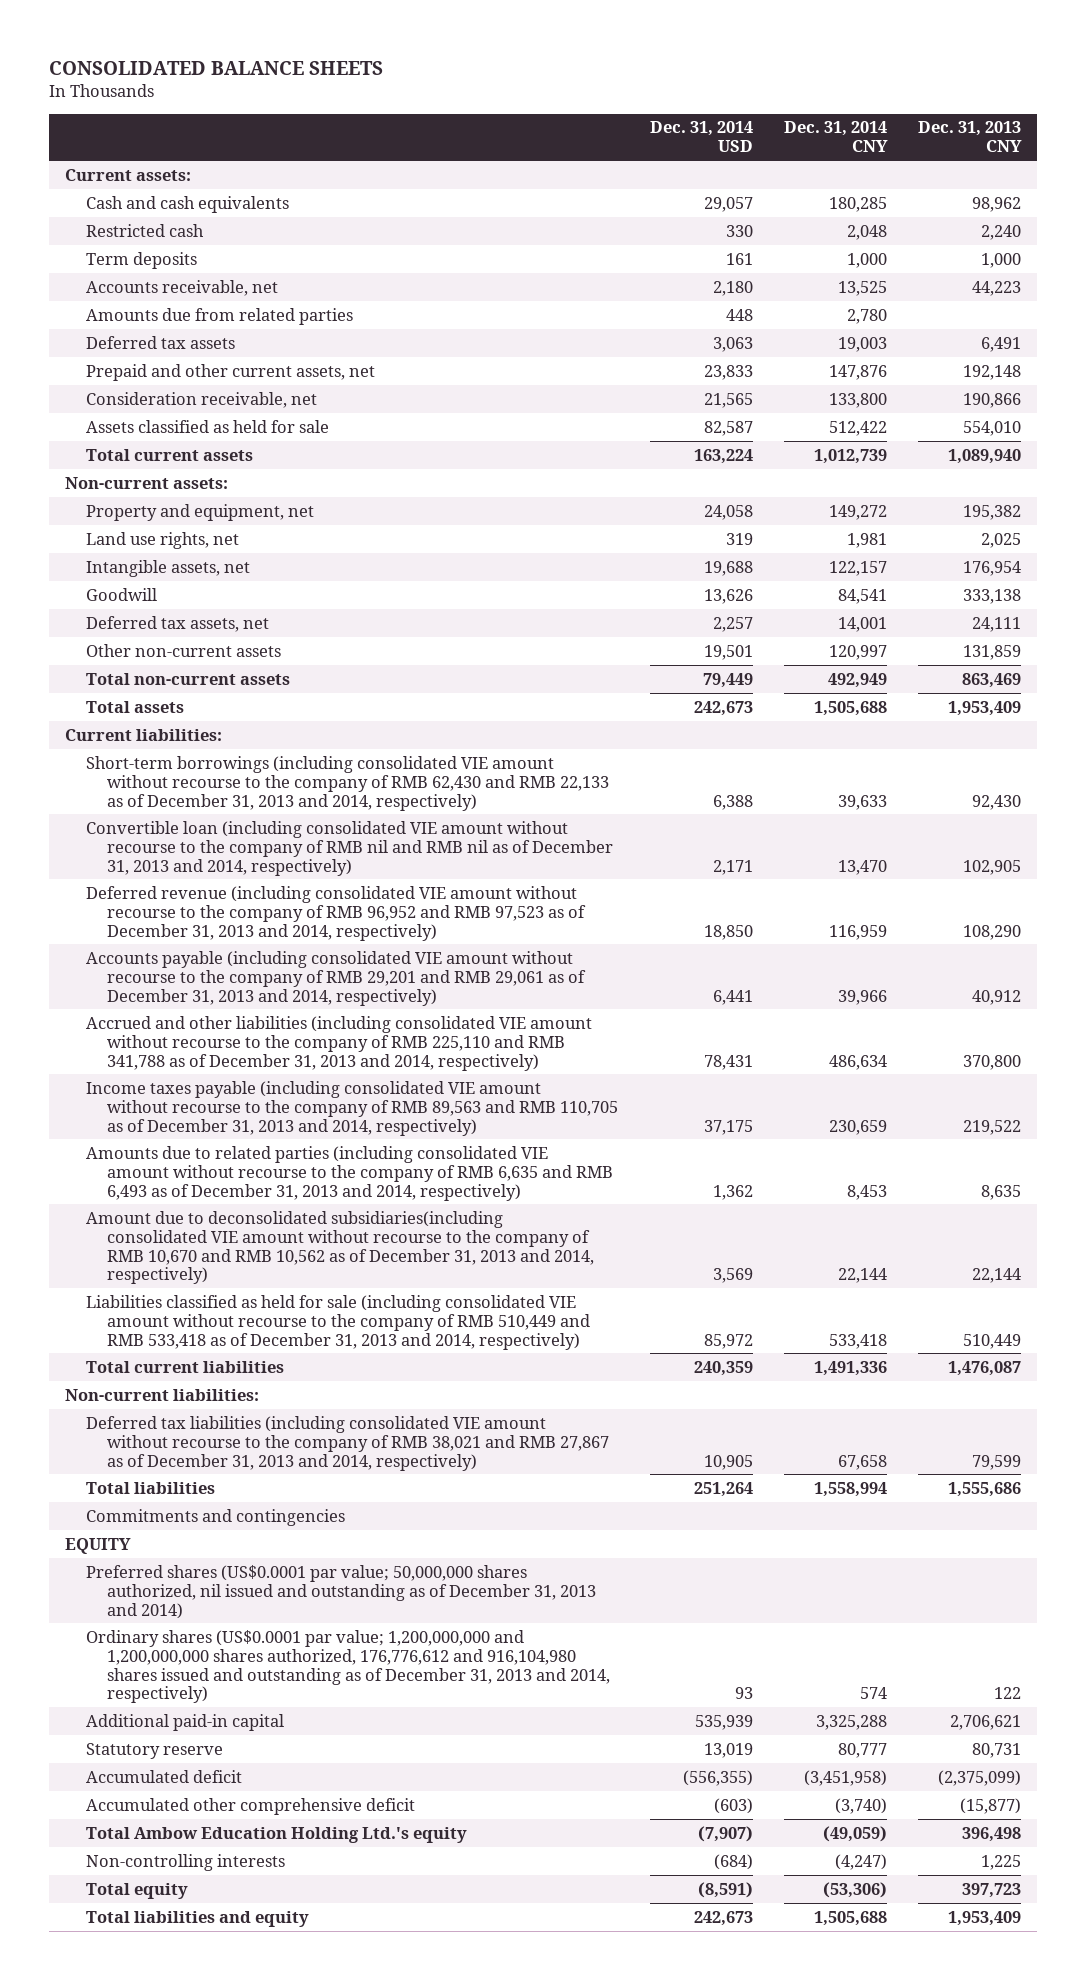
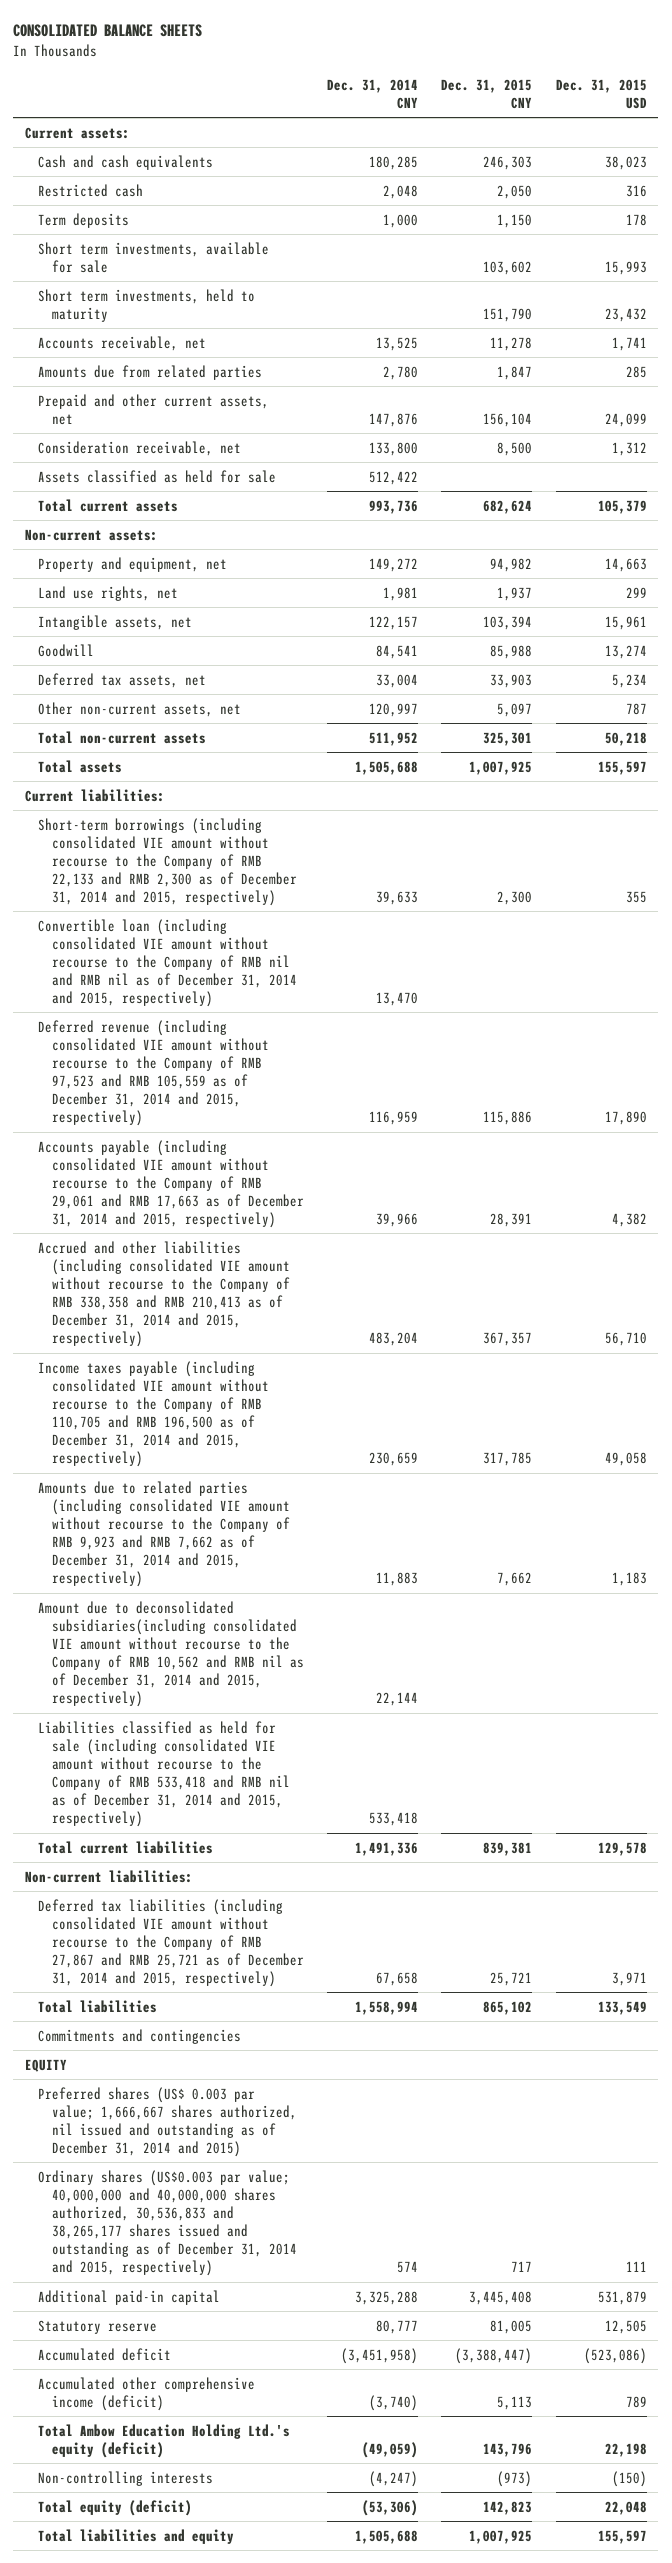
- | Dec. 31, 2014 USD | Dec. 31, 2014 CNY | Dec. 31, 2013 CNY
+ | Dec. 31, 2014 CNY | Dec. 31, 2015 CNY | Dec. 31, 2015 USD
+ Short term investments, available for sale | | 103,602 | 15,993
+ Short term investments, held to maturity | | 151,790 | 23,432
- Deferred tax assets | 3,063 | 19,003 | 6,491
- Total current assets | 163,224 | 1,012,739 | 1,089,940
+ Total current assets | 993,736 | 682,624 | 105,379
- Deferred tax assets, net | 2,257 | 14,001 | 24,111
- Other non-current assets | 19,501 | 120,997 | 131,859
- Total non-current assets | 79,449 | 492,949 | 863,469
+ Deferred tax assets, net | 33,004 | 33,903 | 5,234
+ Other non-current assets, net | 120,997 | 5,097 | 787
+ Total non-current assets | 511,952 | 325,301 | 50,218
- Short-term borrowings (including consolidated VIE amount without recourse to the company of RMB 62,430 and RMB 22,133 as of December 31, 2013 and 2014, respectively) | 6,388 | 39,633 | 92,430
- Convertible loan (including consolidated VIE amount without recourse to the company of RMB nil and RMB nil as of December 31, 2013 and 2014, respectively) | 2,171 | 13,470 | 102,905
- Deferred revenue (including consolidated VIE amount without recourse to the company of RMB 96,952 and RMB 97,523 as of December 31, 2013 and 2014, respectively) | 18,850 | 116,959 | 108,290
- Accounts payable (including consolidated VIE amount without recourse to the company of RMB 29,201 and RMB 29,061 as of December 31, 2013 and 2014, respectively) | 6,441 | 39,966 | 40,912
- Accrued and other liabilities (including consolidated VIE amount without recourse to the company of RMB 225,110 and RMB 341,788 as of December 31, 2013 and 2014, respectively) | 78,431 | 486,634 | 370,800
- Income taxes payable (including consolidated VIE amount without recourse to the company of RMB 89,563 and RMB 110,705 as of December 31, 2013 and 2014, respectively) | 37,175 | 230,659 | 219,522
- Amounts due to related parties (including consolidated VIE amount without recourse to the company of RMB 6,635 and RMB 6,493 as of December 31, 2013 and 2014, respectively) | 1,362 | 8,453 | 8,635
- Amount due to deconsolidated subsidiaries(including consolidated VIE amount without recourse to the company of RMB 10,670 and RMB 10,562 as of December 31, 2013 and 2014, respectively) | 3,569 | 22,144 | 22,144
- Liabilities classified as held for sale (including consolidated VIE amount without recourse to the company of RMB 510,449 and RMB 533,418 as of December 31, 2013 and 2014, respectively) | 85,972 | 533,418 | 510,449
+ Short-term borrowings (including consolidated VIE amount without recourse to the Company of RMB 22,133 and RMB 2,300 as of December 31, 2014 and 2015, respectively) | 39,633 | 2,300 | 355
+ Convertible loan (including consolidated VIE amount without recourse to the Company of RMB nil and RMB nil as of December 31, 2014 and 2015, respectively) | 13,470 | |
+ Deferred revenue (including consolidated VIE amount without recourse to the Company of RMB 97,523 and RMB 105,559 as of December 31, 2014 and 2015, respectively) | 116,959 | 115,886 | 17,890
+ Accounts payable (including consolidated VIE amount without recourse to the Company of RMB 29,061 and RMB 17,663 as of December 31, 2014 and 2015, respectively) | 39,966 | 28,391 | 4,382
+ Accrued and other liabilities (including consolidated VIE amount without recourse to the Company of RMB 338,358 and RMB 210,413 as of December 31, 2014 and 2015, respectively) | 483,204 | 367,357 | 56,710
+ Income taxes payable (including consolidated VIE amount without recourse to the Company of RMB 110,705 and RMB 196,500 as of December 31, 2014 and 2015, respectively) | 230,659 | 317,785 | 49,058
+ Amounts due to related parties (including consolidated VIE amount without recourse to the Company of RMB 9,923 and RMB 7,662 as of December 31, 2014 and 2015, respectively) | 11,883 | 7,662 | 1,183
+ Amount due to deconsolidated subsidiaries(including consolidated VIE amount without recourse to the Company of RMB 10,562 and RMB nil as of December 31, 2014 and 2015, respectively) | 22,144 | |
+ Liabilities classified as held for sale (including consolidated VIE amount without recourse to the Company of RMB 533,418 and RMB nil as of December 31, 2014 and 2015, respectively) | 533,418 | |
- Deferred tax liabilities (including consolidated VIE amount without recourse to the company of RMB 38,021 and RMB 27,867 as of December 31, 2013 and 2014, respectively) | 10,905 | 67,658 | 79,599
+ Deferred tax liabilities (including consolidated VIE amount without recourse to the Company of RMB 27,867 and RMB 25,721 as of December 31, 2014 and 2015, respectively) | 67,658 | 25,721 | 3,971
- Preferred shares (US$0.0001 par value; 50,000,000 shares authorized, nil issued and outstanding as of December 31, 2013 and 2014)
- Ordinary shares (US$0.0001 par value; 1,200,000,000 and 1,200,000,000 shares authorized, 176,776,612 and 916,104,980 shares issued and outstanding as of December 31, 2013 and 2014, respectively) | 93 | 574 | 122
+ Preferred shares (US$ 0.003 par value; 1,666,667 shares authorized, nil issued and outstanding as of December 31, 2014 and 2015)
+ Ordinary shares (US$0.003 par value; 40,000,000 and 40,000,000 shares authorized, 30,536,833 and 38,265,177 shares issued and outstanding as of December 31, 2014 and 2015, respectively) | 574 | 717 | 111
- Accumulated other comprehensive deficit | (603) | (3,740) | (15,877)
- Total Ambow Education Holding Ltd.'s equity | (7,907) | (49,059) | 396,498
+ Accumulated other comprehensive income (deficit) | (3,740) | 5,113 | 789
+ Total Ambow Education Holding Ltd.'s equity (deficit) | (49,059) | 143,796 | 22,198
- Total equity | (8,591) | (53,306) | 397,723
+ Total equity (deficit) | (53,306) | 142,823 | 22,048

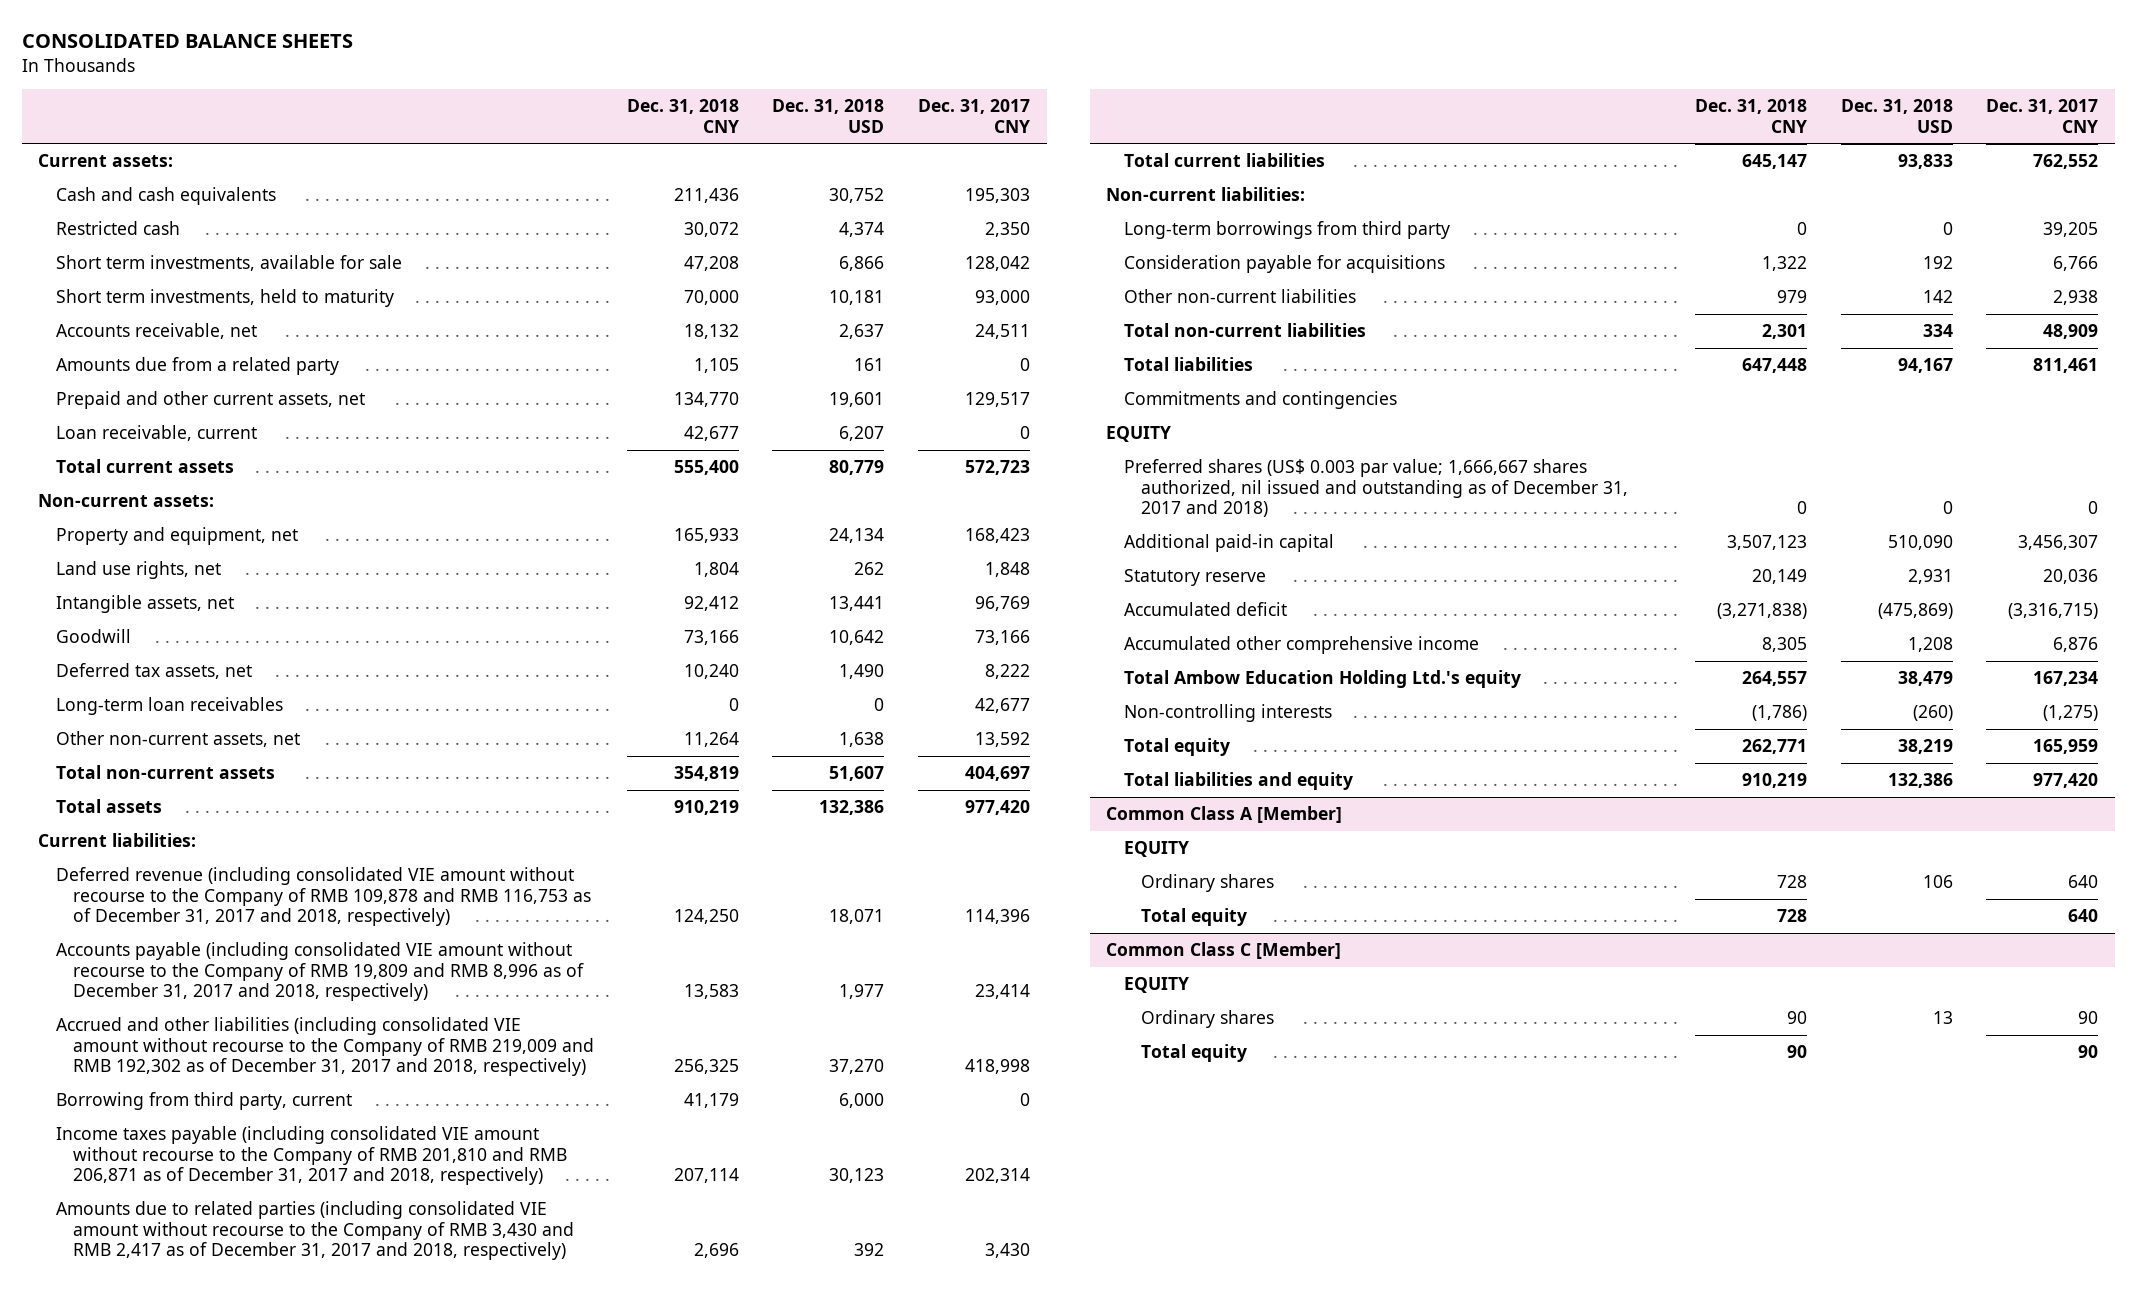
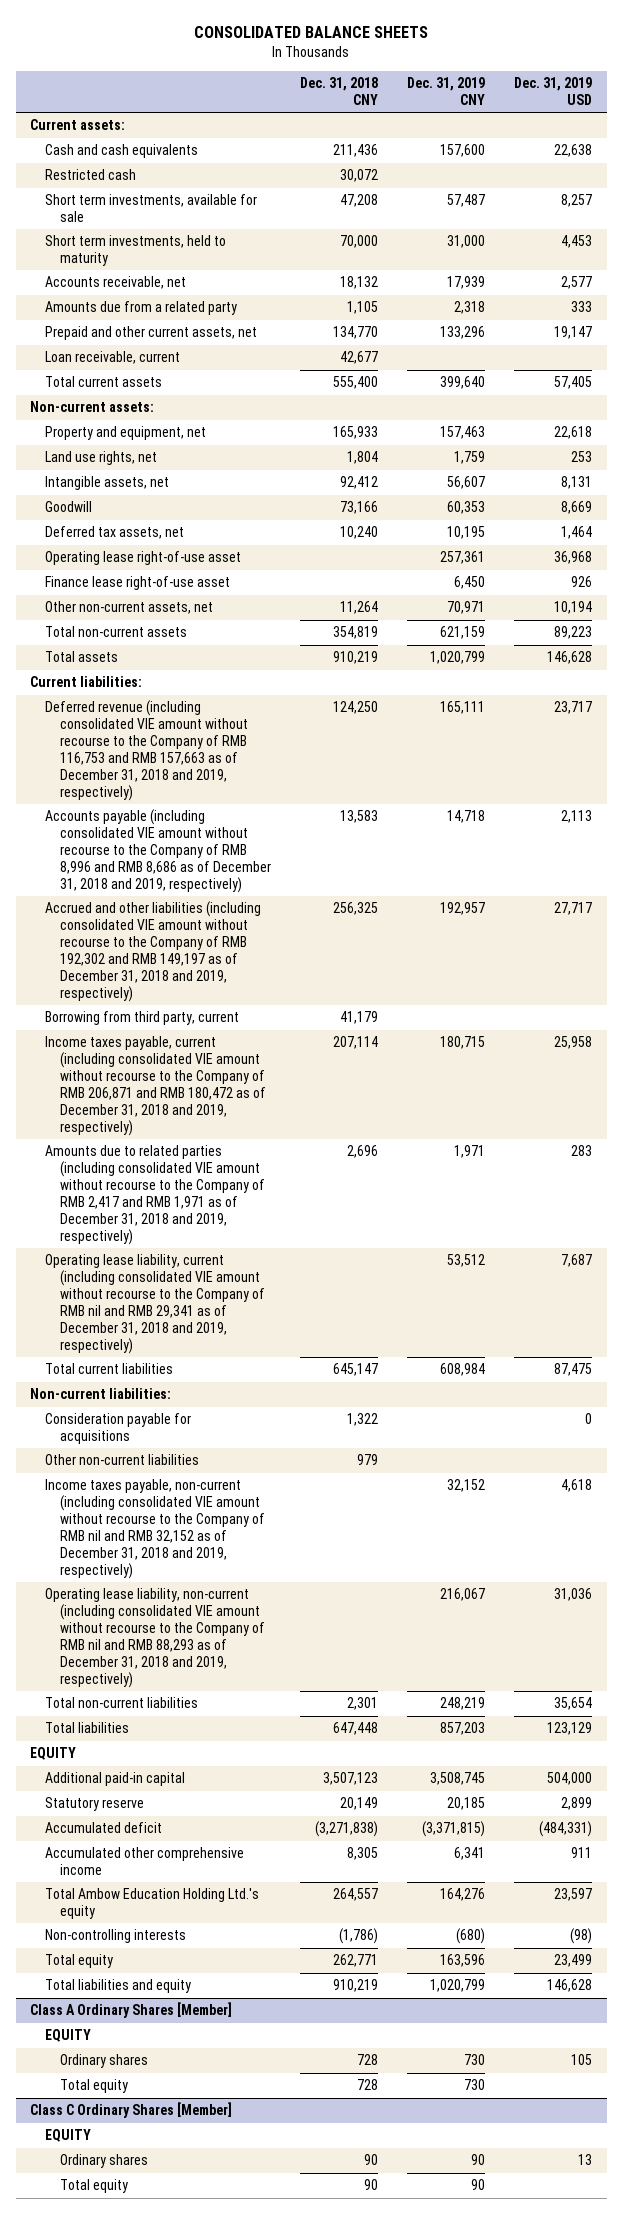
- | Dec. 31, 2018 CNY | Dec. 31, 2018 USD | Dec. 31, 2017 CNY
+ | Dec. 31, 2018 CNY | Dec. 31, 2019 CNY | Dec. 31, 2019 USD
- Long-term loan receivables | 0 | 0 | 42,677
+ Operating lease right-of-use asset | | 257,361 | 36,968
+ Finance lease right-of-use asset | | 6,450 | 926
- Deferred revenue (including consolidated VIE amount without recourse to the Company of RMB 109,878 and RMB 116,753 as of December 31, 2017 and 2018, respectively) | 124,250 | 18,071 | 114,396
- Accounts payable (including consolidated VIE amount without recourse to the Company of RMB 19,809 and RMB 8,996 as of December 31, 2017 and 2018, respectively) | 13,583 | 1,977 | 23,414
- Accrued and other liabilities (including consolidated VIE amount without recourse to the Company of RMB 219,009 and RMB 192,302 as of December 31, 2017 and 2018, respectively) | 256,325 | 37,270 | 418,998
+ Deferred revenue (including consolidated VIE amount without recourse to the Company of RMB 116,753 and RMB 157,663 as of December 31, 2018 and 2019, respectively) | 124,250 | 165,111 | 23,717
+ Accounts payable (including consolidated VIE amount without recourse to the Company of RMB 8,996 and RMB 8,686 as of December 31, 2018 and 2019, respectively) | 13,583 | 14,718 | 2,113
+ Accrued and other liabilities (including consolidated VIE amount without recourse to the Company of RMB 192,302 and RMB 149,197 as of December 31, 2018 and 2019, respectively) | 256,325 | 192,957 | 27,717
- Income taxes payable (including consolidated VIE amount without recourse to the Company of RMB 201,810 and RMB 206,871 as of December 31, 2017 and 2018, respectively) | 207,114 | 30,123 | 202,314
- Amounts due to related parties (including consolidated VIE amount without recourse to the Company of RMB 3,430 and RMB 2,417 as of December 31, 2017 and 2018, respectively) | 2,696 | 392 | 3,430
+ Income taxes payable, current (including consolidated VIE amount without recourse to the Company of RMB 206,871 and RMB 180,472 as of December 31, 2018 and 2019, respectively) | 207,114 | 180,715 | 25,958
+ Amounts due to related parties (including consolidated VIE amount without recourse to the Company of RMB 2,417 and RMB 1,971 as of December 31, 2018 and 2019, respectively) | 2,696 | 1,971 | 283
+ Operating lease liability, current (including consolidated VIE amount without recourse to the Company of RMB nil and RMB 29,341 as of December 31, 2018 and 2019, respectively) | | 53,512 | 7,687
- Long-term borrowings from third party | 0 | 0 | 39,205
+ Income taxes payable, non-current (including consolidated VIE amount without recourse to the Company of RMB nil and RMB 32,152 as of December 31, 2018 and 2019, respectively) | | 32,152 | 4,618
+ Operating lease liability, non-current (including consolidated VIE amount without recourse to the Company of RMB nil and RMB 88,293 as of December 31, 2018 and 2019, respectively) | | 216,067 | 31,036
- Commitments and contingencies
- Preferred shares (US$ 0.003 par value; 1,666,667 shares authorized, nil issued and outstanding as of December 31, 2017 and 2018) | 0 | 0 | 0
- Common Class A [Member]
+ Class A Ordinary Shares [Member]
- Common Class C [Member]
+ Class C Ordinary Shares [Member]

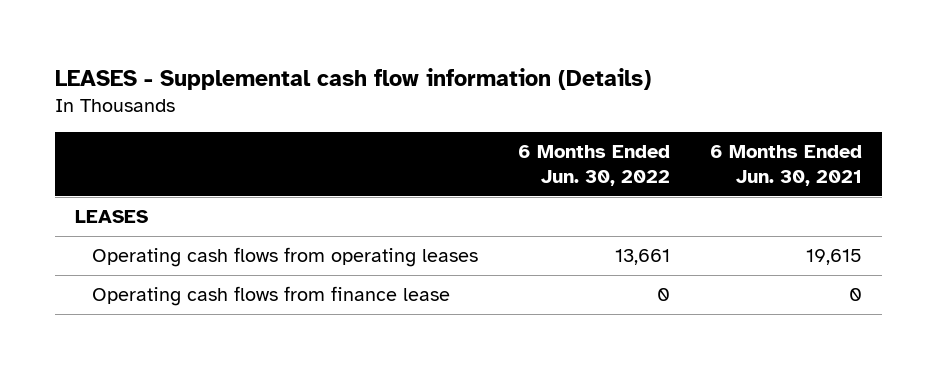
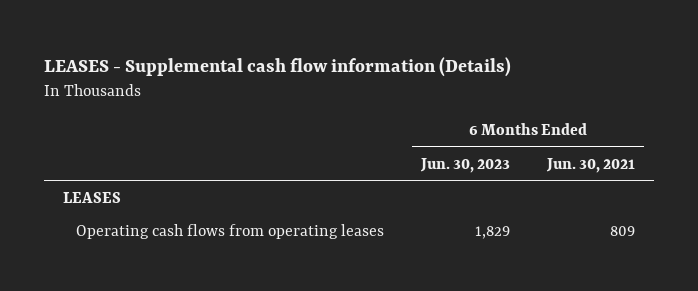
- | 6 Months Ended Jun. 30, 2022 | 6 Months Ended Jun. 30, 2021
+ | 6 Months Ended Jun. 30, 2023 | 6 Months Ended Jun. 30, 2021
- Operating cash flows from operating leases | 13,661 | 19,615
- Operating cash flows from finance lease | 0 | 0
+ Operating cash flows from operating leases | 1,829 | 809

